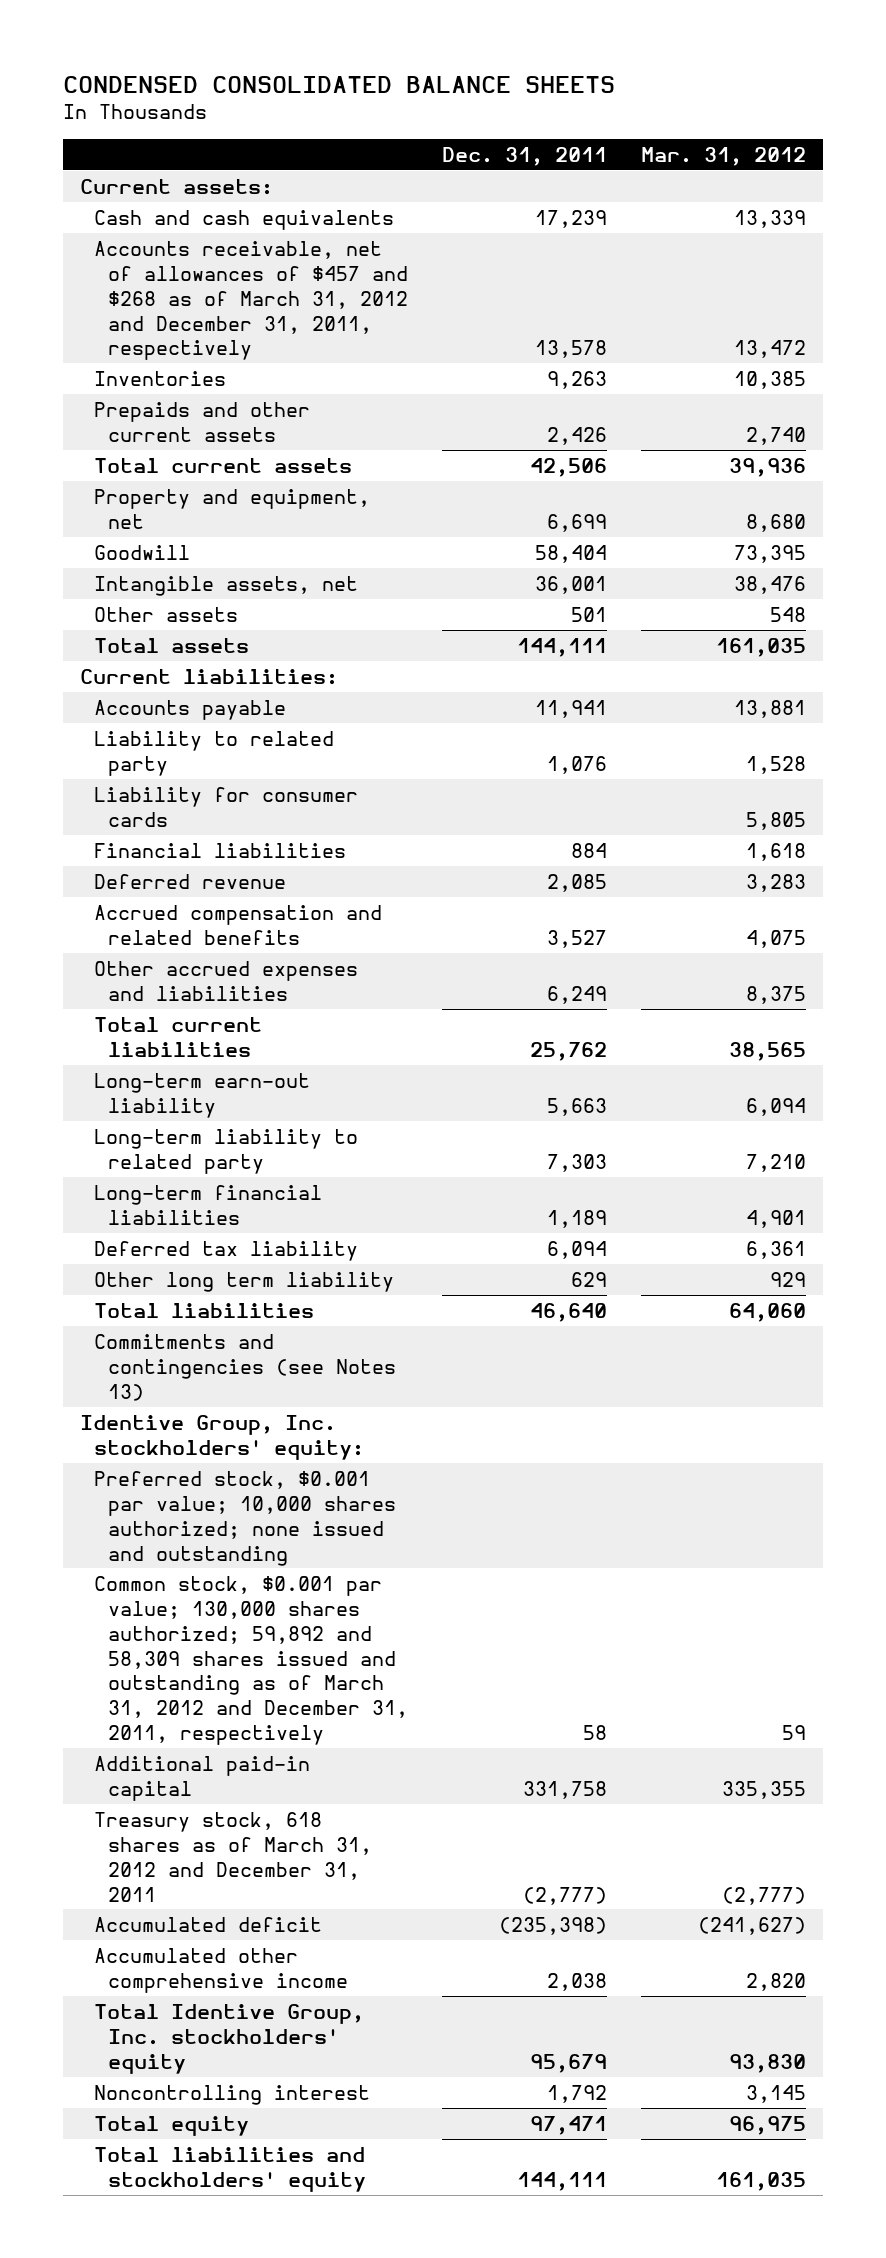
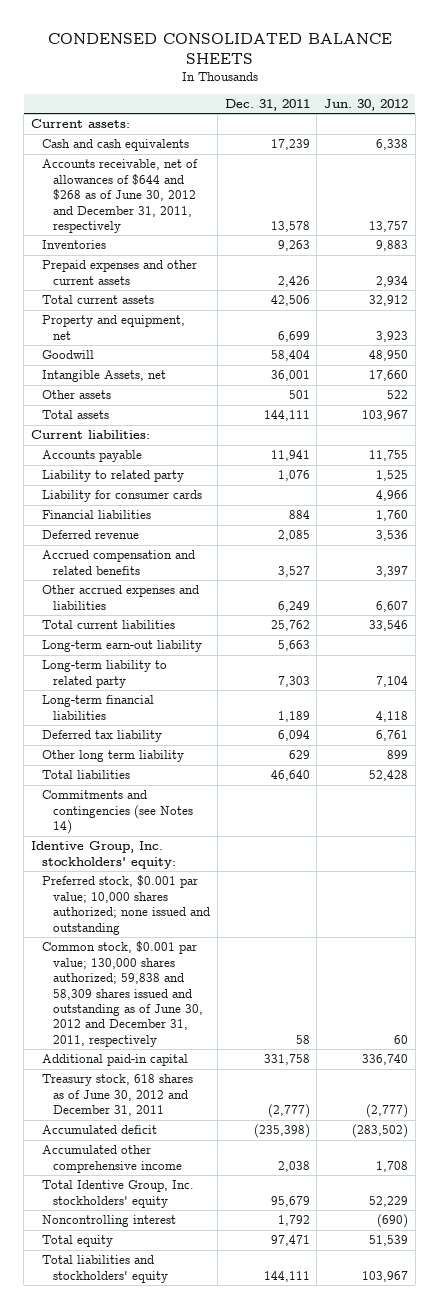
- | Dec. 31, 2011 | Mar. 31, 2012
+ | Dec. 31, 2011 | Jun. 30, 2012
- Accounts receivable, net of allowances of $457 and $268 as of March 31, 2012 and December 31, 2011, respectively | 13,578 | 13,472
+ Accounts receivable, net of allowances of $644 and $268 as of June 30, 2012 and December 31, 2011, respectively | 13,578 | 13,757
- Prepaids and other current assets | 2,426 | 2,740
+ Prepaid expenses and other current assets | 2,426 | 2,934
- Intangible assets, net | 36,001 | 38,476
+ Intangible Assets, net | 36,001 | 17,660
- Commitments and contingencies (see Notes 13)
+ Commitments and contingencies (see Notes 14)
- Common stock, $0.001 par value; 130,000 shares authorized; 59,892 and 58,309 shares issued and outstanding as of March 31, 2012 and December 31, 2011, respectively | 58 | 59
+ Common stock, $0.001 par value; 130,000 shares authorized; 59,838 and 58,309 shares issued and outstanding as of June 30, 2012 and December 31, 2011, respectively | 58 | 60
- Treasury stock, 618 shares as of March 31, 2012 and December 31, 2011 | (2,777) | (2,777)
+ Treasury stock, 618 shares as of June 30, 2012 and December 31, 2011 | (2,777) | (2,777)

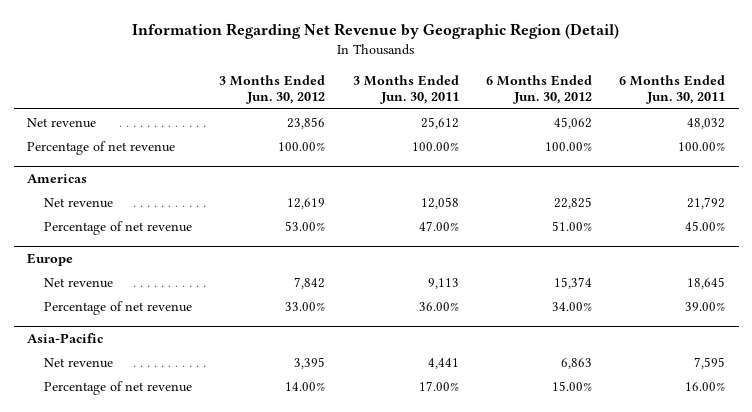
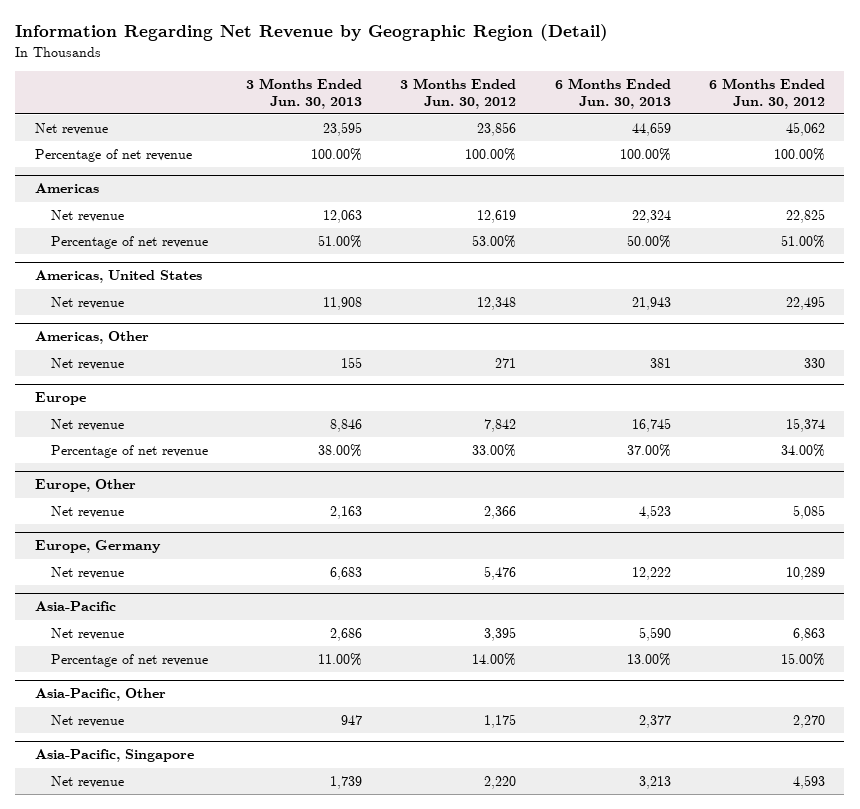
- | 3 Months Ended Jun. 30, 2012 | 3 Months Ended Jun. 30, 2011 | 6 Months Ended Jun. 30, 2012 | 6 Months Ended Jun. 30, 2011
+ | 3 Months Ended Jun. 30, 2013 | 3 Months Ended Jun. 30, 2012 | 6 Months Ended Jun. 30, 2013 | 6 Months Ended Jun. 30, 2012
+ Americas, United States
+ Net revenue | 11,908 | 12,348 | 21,943 | 22,495
+ Americas, Other
+ Net revenue | 155 | 271 | 381 | 330
+ Europe, Other
+ Net revenue | 2,163 | 2,366 | 4,523 | 5,085
+ Europe, Germany
+ Net revenue | 6,683 | 5,476 | 12,222 | 10,289
+ Asia-Pacific, Other
+ Net revenue | 947 | 1,175 | 2,377 | 2,270
+ Asia-Pacific, Singapore
+ Net revenue | 1,739 | 2,220 | 3,213 | 4,593

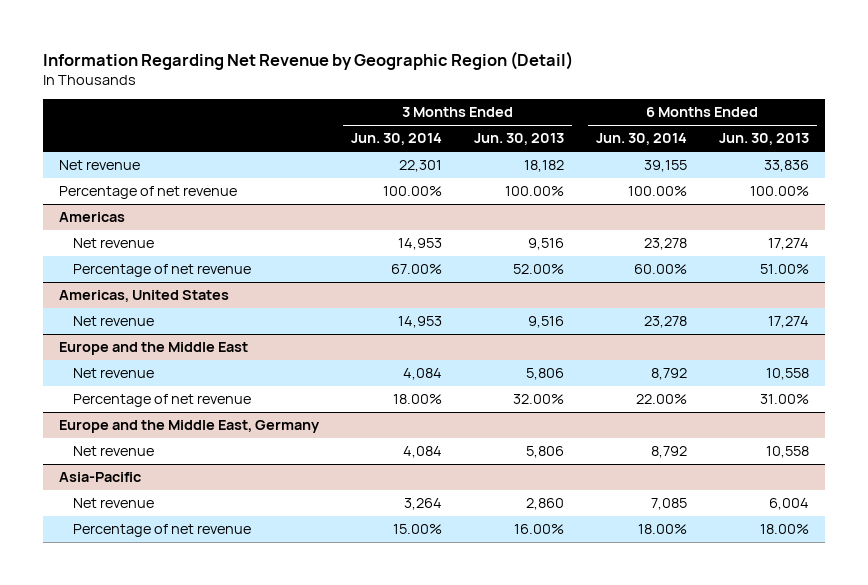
- | 3 Months Ended Jun. 30, 2013 | 3 Months Ended Jun. 30, 2012 | 6 Months Ended Jun. 30, 2013 | 6 Months Ended Jun. 30, 2012
+ | 3 Months Ended Jun. 30, 2014 | 3 Months Ended Jun. 30, 2013 | 6 Months Ended Jun. 30, 2014 | 6 Months Ended Jun. 30, 2013
- Net revenue | 23,595 | 23,856 | 44,659 | 45,062
+ Net revenue | 22,301 | 18,182 | 39,155 | 33,836
@ Americas
- Net revenue | 12,063 | 12,619 | 22,324 | 22,825
- Percentage of net revenue | 51.00% | 53.00% | 50.00% | 51.00%
+ Net revenue | 14,953 | 9,516 | 23,278 | 17,274
+ Percentage of net revenue | 67.00% | 52.00% | 60.00% | 51.00%
@ Americas, United States
- Net revenue | 11,908 | 12,348 | 21,943 | 22,495
- Americas, Other
- Net revenue | 155 | 271 | 381 | 330
- Europe
- Net revenue | 8,846 | 7,842 | 16,745 | 15,374
- Percentage of net revenue | 38.00% | 33.00% | 37.00% | 34.00%
- Europe, Other
- Net revenue | 2,163 | 2,366 | 4,523 | 5,085
- Europe, Germany
- Net revenue | 6,683 | 5,476 | 12,222 | 10,289
@ Americas, United States
+ Net revenue | 14,953 | 9,516 | 23,278 | 17,274
+ Europe and the Middle East
+ Net revenue | 4,084 | 5,806 | 8,792 | 10,558
+ Percentage of net revenue | 18.00% | 32.00% | 22.00% | 31.00%
+ Europe and the Middle East, Germany
+ Net revenue | 4,084 | 5,806 | 8,792 | 10,558
@ Asia-Pacific
- Net revenue | 2,686 | 3,395 | 5,590 | 6,863
- Percentage of net revenue | 11.00% | 14.00% | 13.00% | 15.00%
- Asia-Pacific, Other
- Net revenue | 947 | 1,175 | 2,377 | 2,270
- Asia-Pacific, Singapore
- Net revenue | 1,739 | 2,220 | 3,213 | 4,593
@ Asia-Pacific
+ Net revenue | 3,264 | 2,860 | 7,085 | 6,004
+ Percentage of net revenue | 15.00% | 16.00% | 18.00% | 18.00%

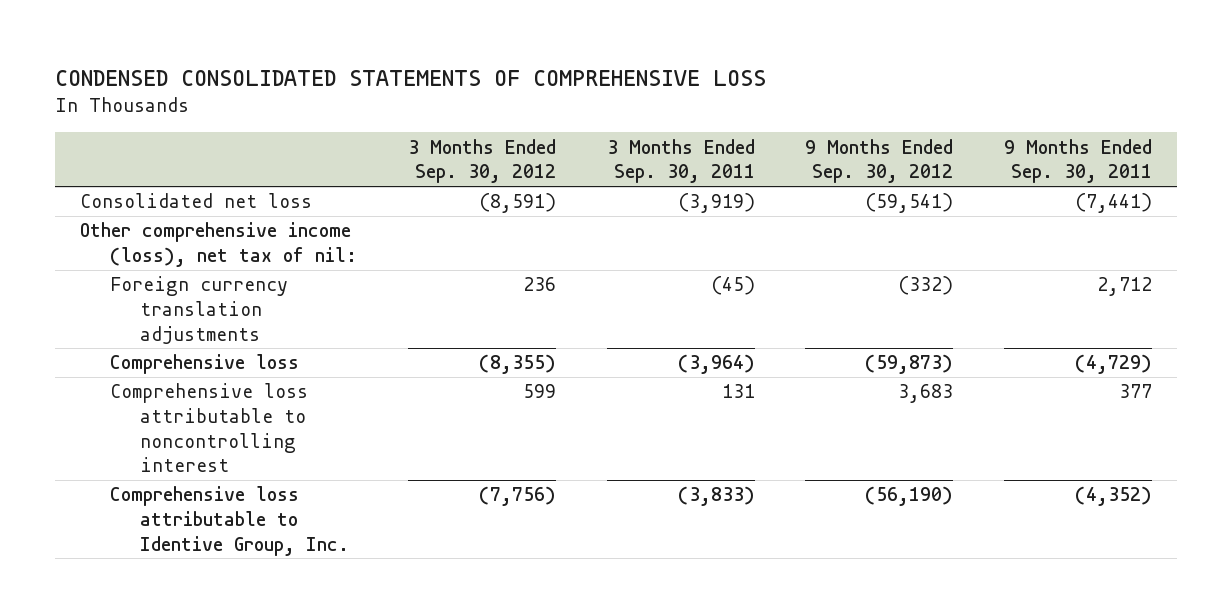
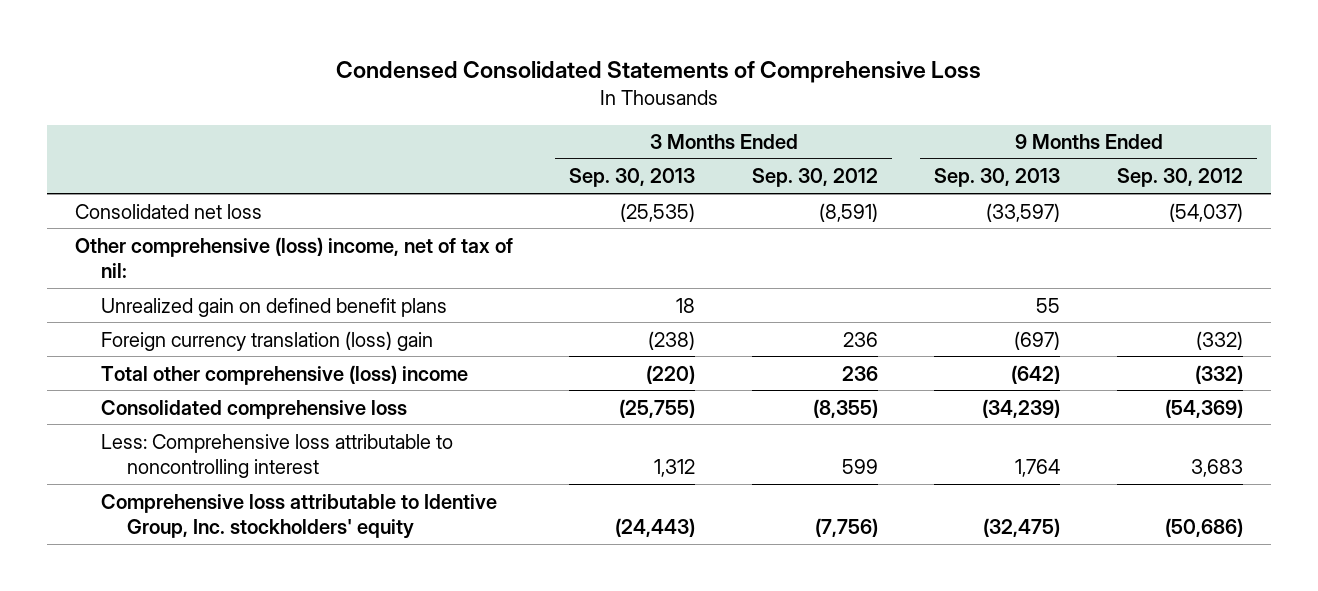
- CONDENSED CONSOLIDATED STATEMENTS OF COMPREHENSIVE LOSS
+ Condensed Consolidated Statements of Comprehensive Loss
- | 3 Months Ended Sep. 30, 2012 | 3 Months Ended Sep. 30, 2011 | 9 Months Ended Sep. 30, 2012 | 9 Months Ended Sep. 30, 2011
+ | 3 Months Ended Sep. 30, 2013 | 3 Months Ended Sep. 30, 2012 | 9 Months Ended Sep. 30, 2013 | 9 Months Ended Sep. 30, 2012
- Consolidated net loss | (8,591) | (3,919) | (59,541) | (7,441)
- Other comprehensive income (loss), net tax of nil:
- Foreign currency translation adjustments | 236 | (45) | (332) | 2,712
- Comprehensive loss | (8,355) | (3,964) | (59,873) | (4,729)
- Comprehensive loss attributable to noncontrolling interest | 599 | 131 | 3,683 | 377
- Comprehensive loss attributable to Identive Group, Inc. | (7,756) | (3,833) | (56,190) | (4,352)
+ Consolidated net loss | (25,535) | (8,591) | (33,597) | (54,037)
+ Other comprehensive (loss) income, net of tax of nil:
+ Unrealized gain on defined benefit plans | 18 | | 55 |
+ Foreign currency translation (loss) gain | (238) | 236 | (697) | (332)
+ Total other comprehensive (loss) income | (220) | 236 | (642) | (332)
+ Consolidated comprehensive loss | (25,755) | (8,355) | (34,239) | (54,369)
+ Less: Comprehensive loss attributable to noncontrolling interest | 1,312 | 599 | 1,764 | 3,683
+ Comprehensive loss attributable to Identive Group, Inc. stockholders' equity | (24,443) | (7,756) | (32,475) | (50,686)

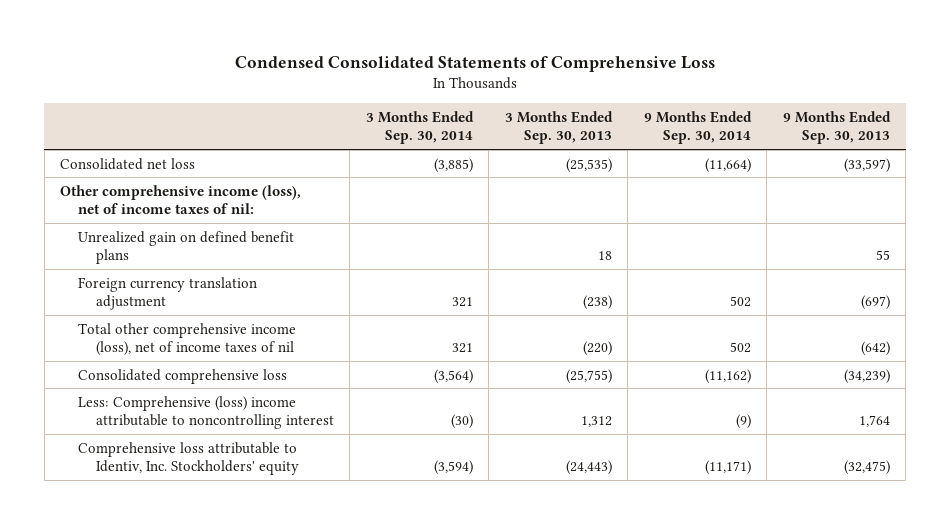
- | 3 Months Ended Sep. 30, 2013 | 3 Months Ended Sep. 30, 2012 | 9 Months Ended Sep. 30, 2013 | 9 Months Ended Sep. 30, 2012
+ | 3 Months Ended Sep. 30, 2014 | 3 Months Ended Sep. 30, 2013 | 9 Months Ended Sep. 30, 2014 | 9 Months Ended Sep. 30, 2013
- Other comprehensive (loss) income, net of tax of nil:
+ Other comprehensive income (loss), net of income taxes of nil:
- Foreign currency translation (loss) gain | (238) | 236 | (697) | (332)
- Total other comprehensive (loss) income | (220) | 236 | (642) | (332)
+ Foreign currency translation adjustment | 321 | (238) | 502 | (697)
+ Total other comprehensive income (loss), net of income taxes of nil | 321 | (220) | 502 | (642)
- Less: Comprehensive loss attributable to noncontrolling interest | 1,312 | 599 | 1,764 | 3,683
- Comprehensive loss attributable to Identive Group, Inc. stockholders' equity | (24,443) | (7,756) | (32,475) | (50,686)
+ Less: Comprehensive (loss) income attributable to noncontrolling interest | (30) | 1,312 | (9) | 1,764
+ Comprehensive loss attributable to Identiv, Inc. Stockholders' equity | (3,594) | (24,443) | (11,171) | (32,475)

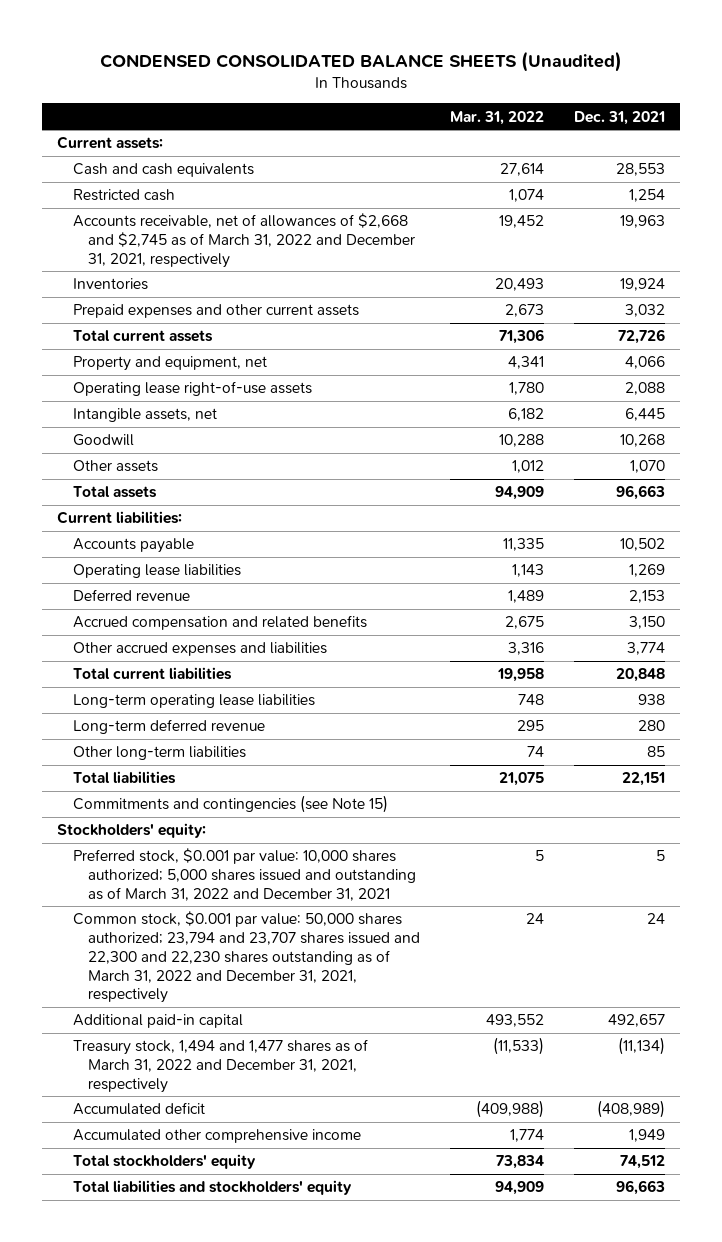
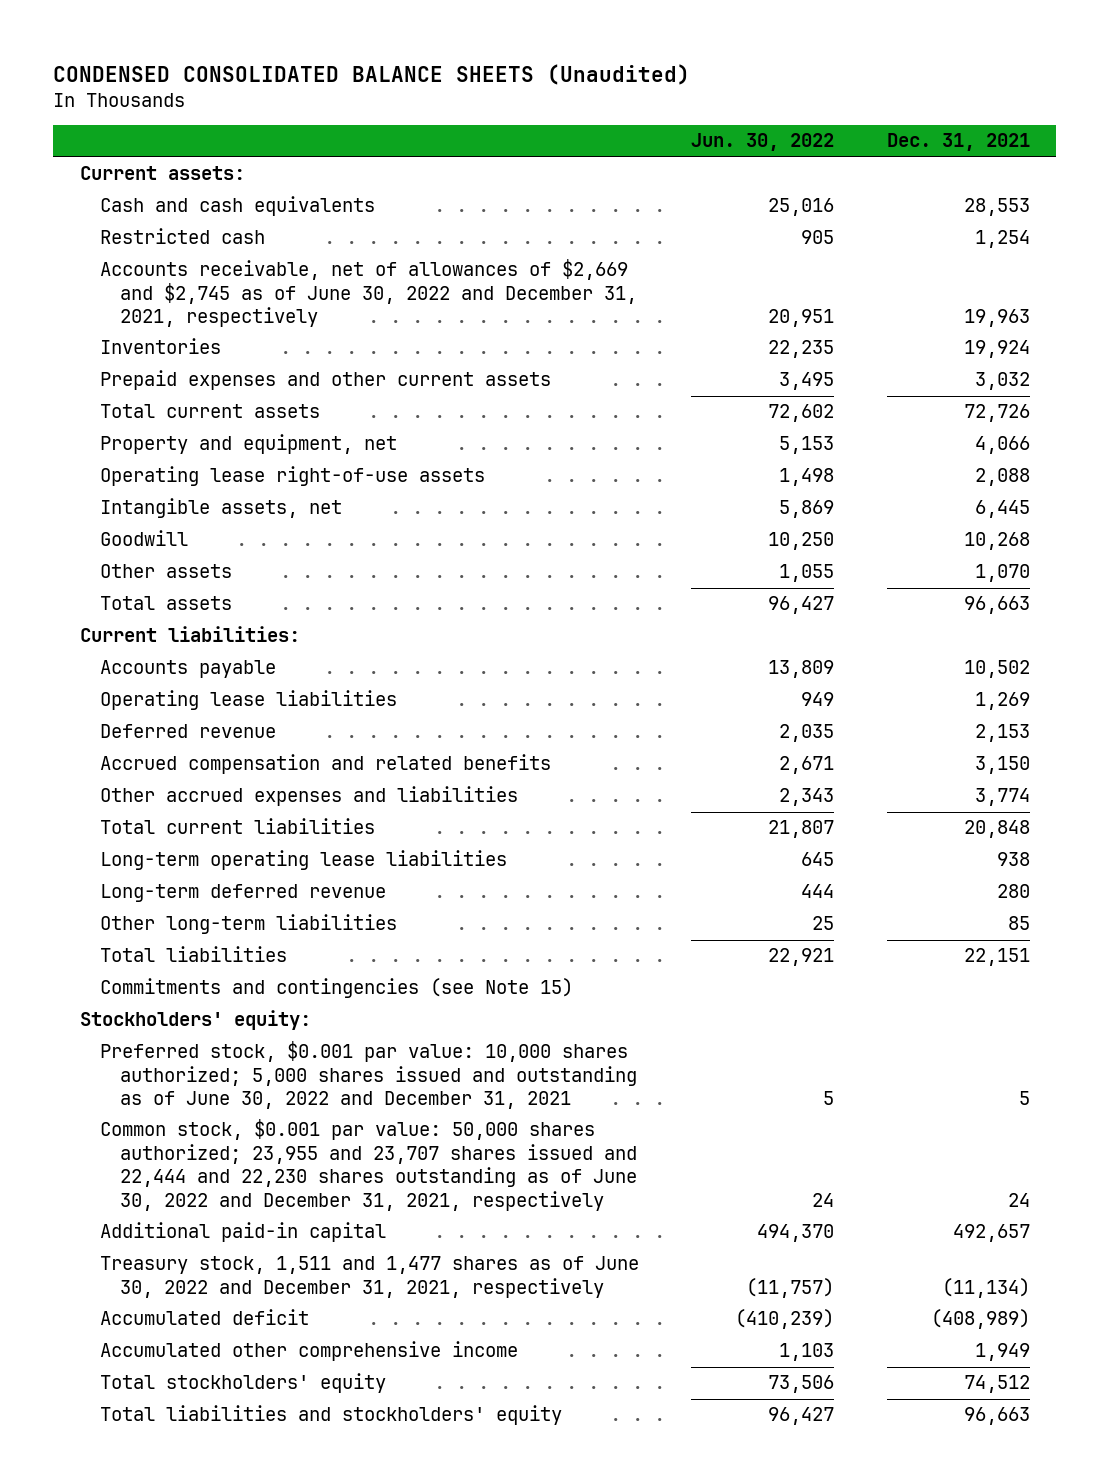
- | Mar. 31, 2022 | Dec. 31, 2021
+ | Jun. 30, 2022 | Dec. 31, 2021
- Accounts receivable, net of allowances of $2,668 and $2,745 as of March 31, 2022 and December 31, 2021, respectively | 19,452 | 19,963
+ Accounts receivable, net of allowances of $2,669 and $2,745 as of June 30, 2022 and December 31, 2021, respectively | 20,951 | 19,963
- Preferred stock, $0.001 par value: 10,000 shares authorized; 5,000 shares issued and outstanding as of March 31, 2022 and December 31, 2021 | 5 | 5
- Common stock, $0.001 par value: 50,000 shares authorized; 23,794 and 23,707 shares issued and 22,300 and 22,230 shares outstanding as of March 31, 2022 and December 31, 2021, respectively | 24 | 24
+ Preferred stock, $0.001 par value: 10,000 shares authorized; 5,000 shares issued and outstanding as of June 30, 2022 and December 31, 2021 | 5 | 5
+ Common stock, $0.001 par value: 50,000 shares authorized; 23,955 and 23,707 shares issued and 22,444 and 22,230 shares outstanding as of June 30, 2022 and December 31, 2021, respectively | 24 | 24
- Treasury stock, 1,494 and 1,477 shares as of March 31, 2022 and December 31, 2021, respectively | (11,533) | (11,134)
+ Treasury stock, 1,511 and 1,477 shares as of June 30, 2022 and December 31, 2021, respectively | (11,757) | (11,134)

